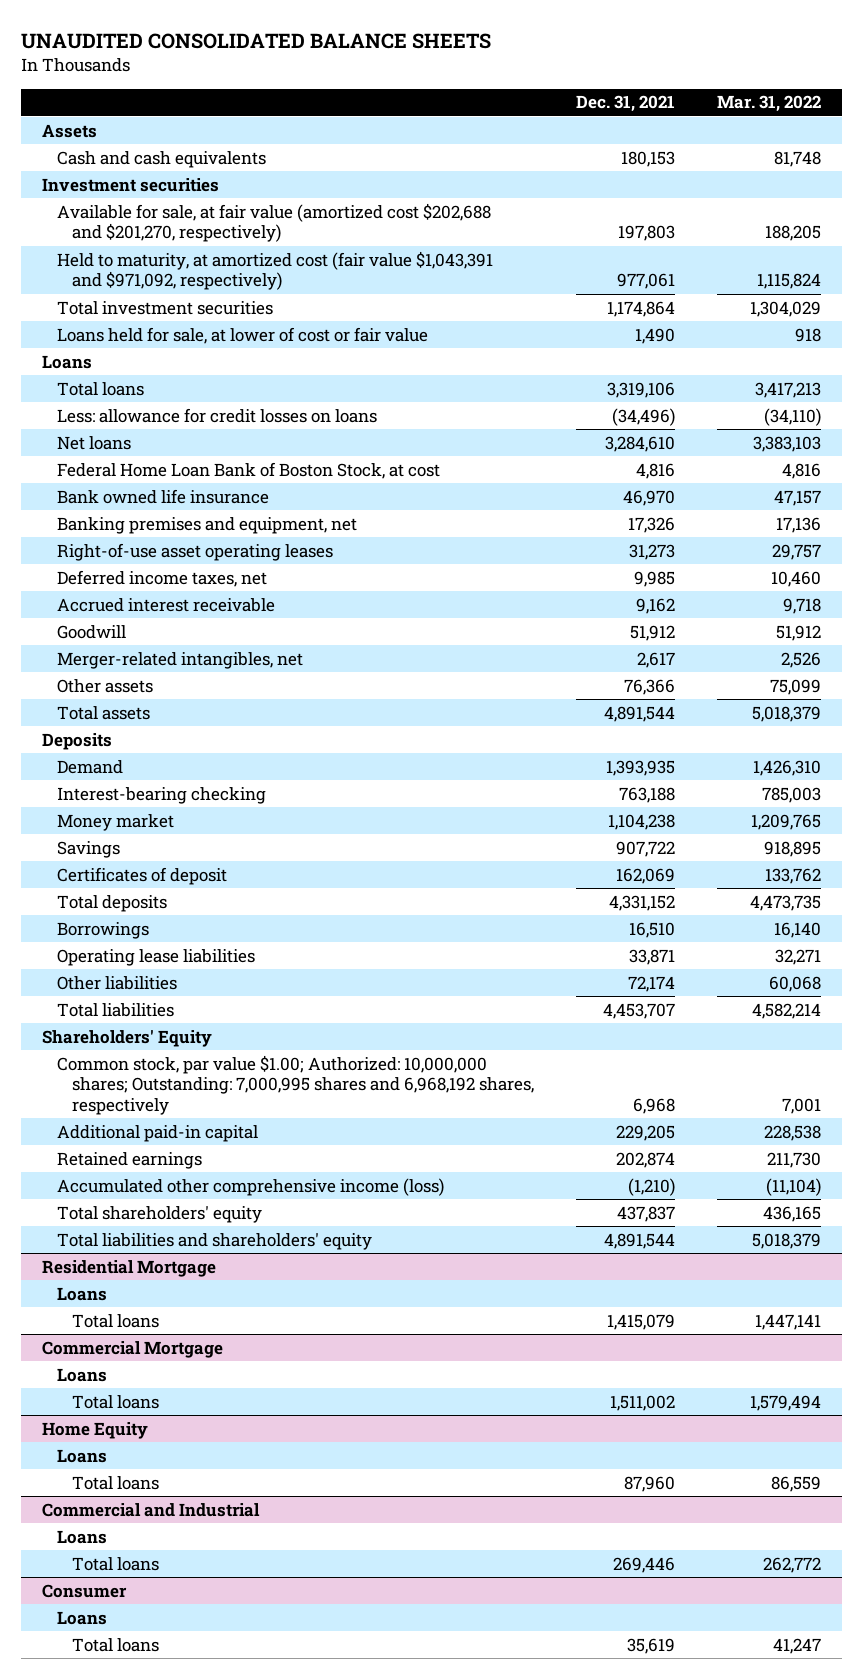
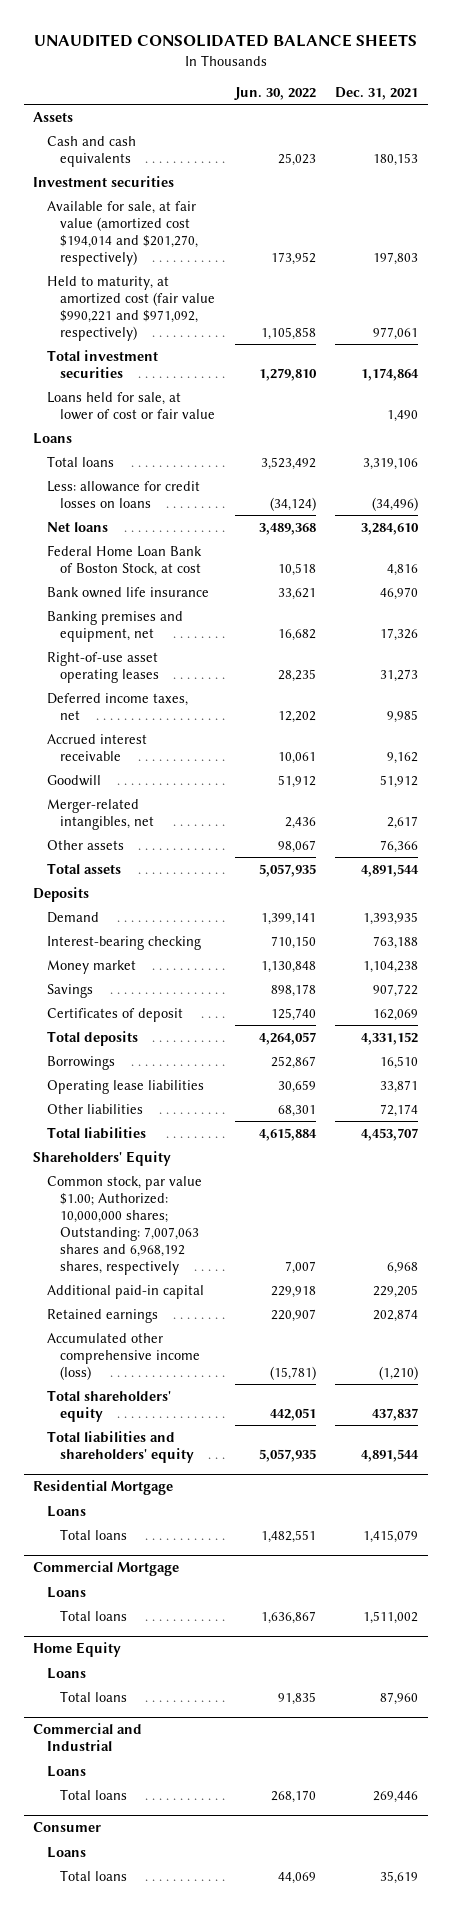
- | Dec. 31, 2021 | Mar. 31, 2022
+ | Jun. 30, 2022 | Dec. 31, 2021
- Available for sale, at fair value (amortized cost $202,688 and $201,270, respectively) | 197,803 | 188,205
- Held to maturity, at amortized cost (fair value $1,043,391 and $971,092, respectively) | 977,061 | 1,115,824
+ Available for sale, at fair value (amortized cost $194,014 and $201,270, respectively) | 173,952 | 197,803
+ Held to maturity, at amortized cost (fair value $990,221 and $971,092, respectively) | 1,105,858 | 977,061
- Common stock, par value $1.00; Authorized: 10,000,000 shares; Outstanding: 7,000,995 shares and 6,968,192 shares, respectively | 6,968 | 7,001
+ Common stock, par value $1.00; Authorized: 10,000,000 shares; Outstanding: 7,007,063 shares and 6,968,192 shares, respectively | 7,007 | 6,968

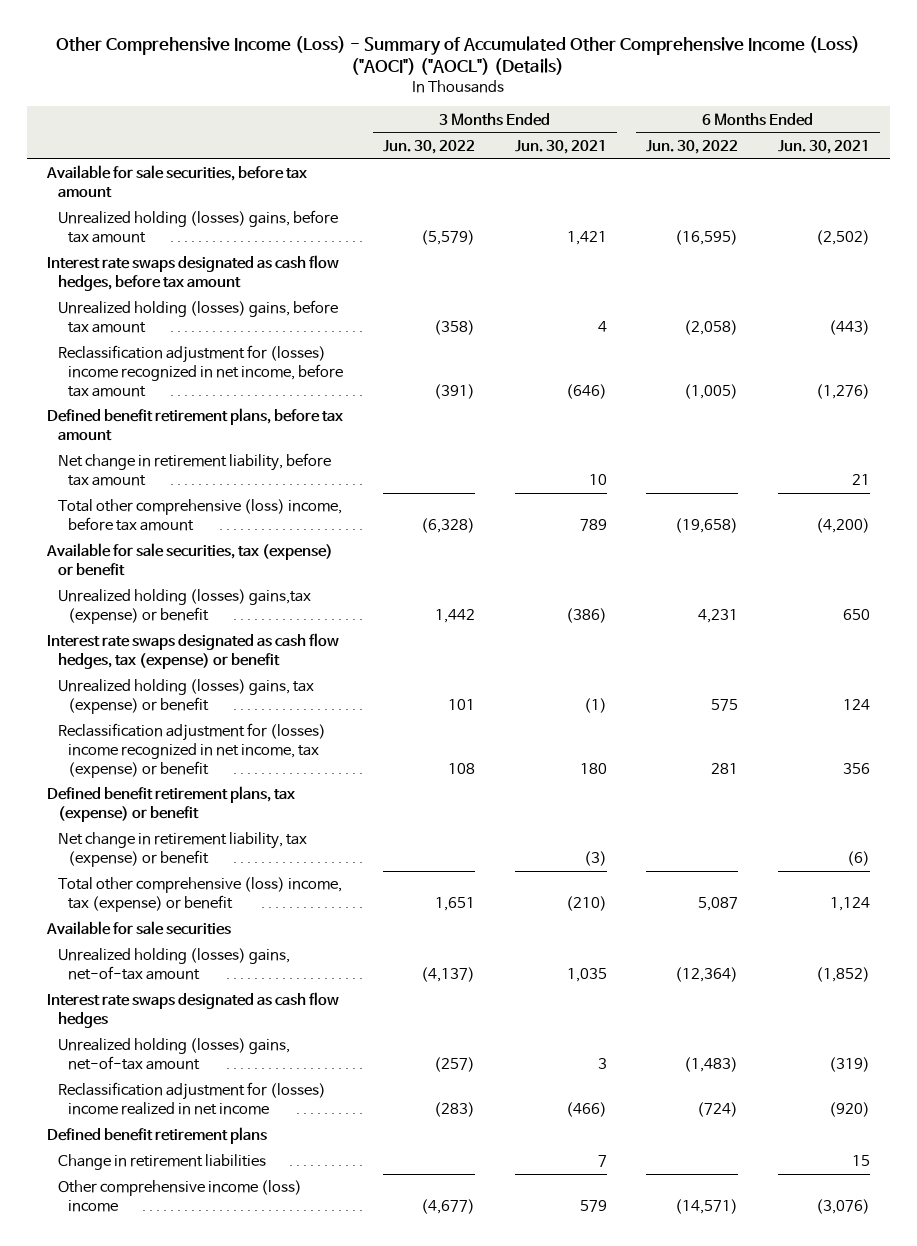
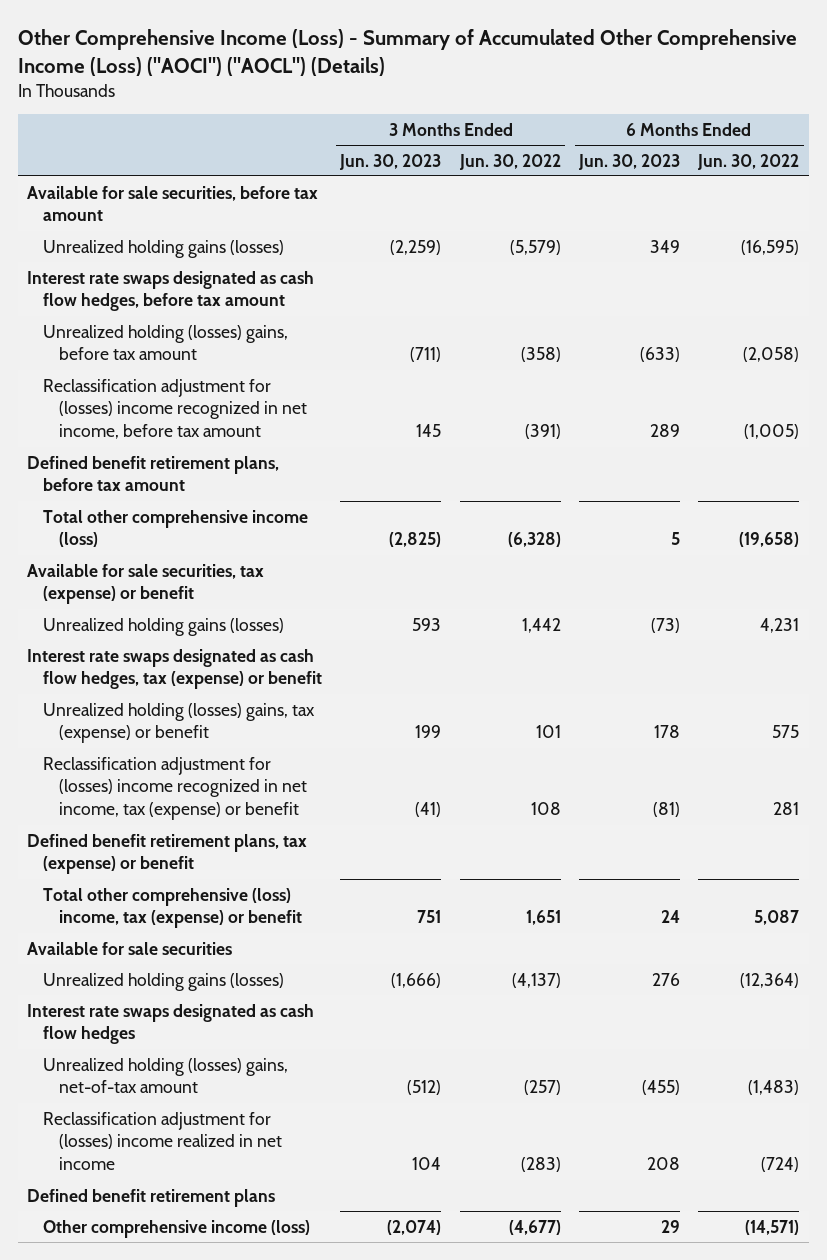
- | 3 Months Ended Jun. 30, 2022 | 3 Months Ended Jun. 30, 2021 | 6 Months Ended Jun. 30, 2022 | 6 Months Ended Jun. 30, 2021
+ | 3 Months Ended Jun. 30, 2023 | 3 Months Ended Jun. 30, 2022 | 6 Months Ended Jun. 30, 2023 | 6 Months Ended Jun. 30, 2022
- Unrealized holding (losses) gains, before tax amount | (5,579) | 1,421 | (16,595) | (2,502)
+ Unrealized holding gains (losses) | (2,259) | (5,579) | 349 | (16,595)
- Net change in retirement liability, before tax amount | | 10 | | 21
- Total other comprehensive (loss) income, before tax amount | (6,328) | 789 | (19,658) | (4,200)
+ Total other comprehensive income (loss) | (2,825) | (6,328) | 5 | (19,658)
- Unrealized holding (losses) gains,tax (expense) or benefit | 1,442 | (386) | 4,231 | 650
+ Unrealized holding gains (losses) | 593 | 1,442 | (73) | 4,231
- Net change in retirement liability, tax (expense) or benefit | | (3) | | (6)
- Unrealized holding (losses) gains, net-of-tax amount | (4,137) | 1,035 | (12,364) | (1,852)
+ Unrealized holding gains (losses) | (1,666) | (4,137) | 276 | (12,364)
- Change in retirement liabilities | | 7 | | 15
- Other comprehensive income (loss) income | (4,677) | 579 | (14,571) | (3,076)
+ Other comprehensive income (loss) | (2,074) | (4,677) | 29 | (14,571)

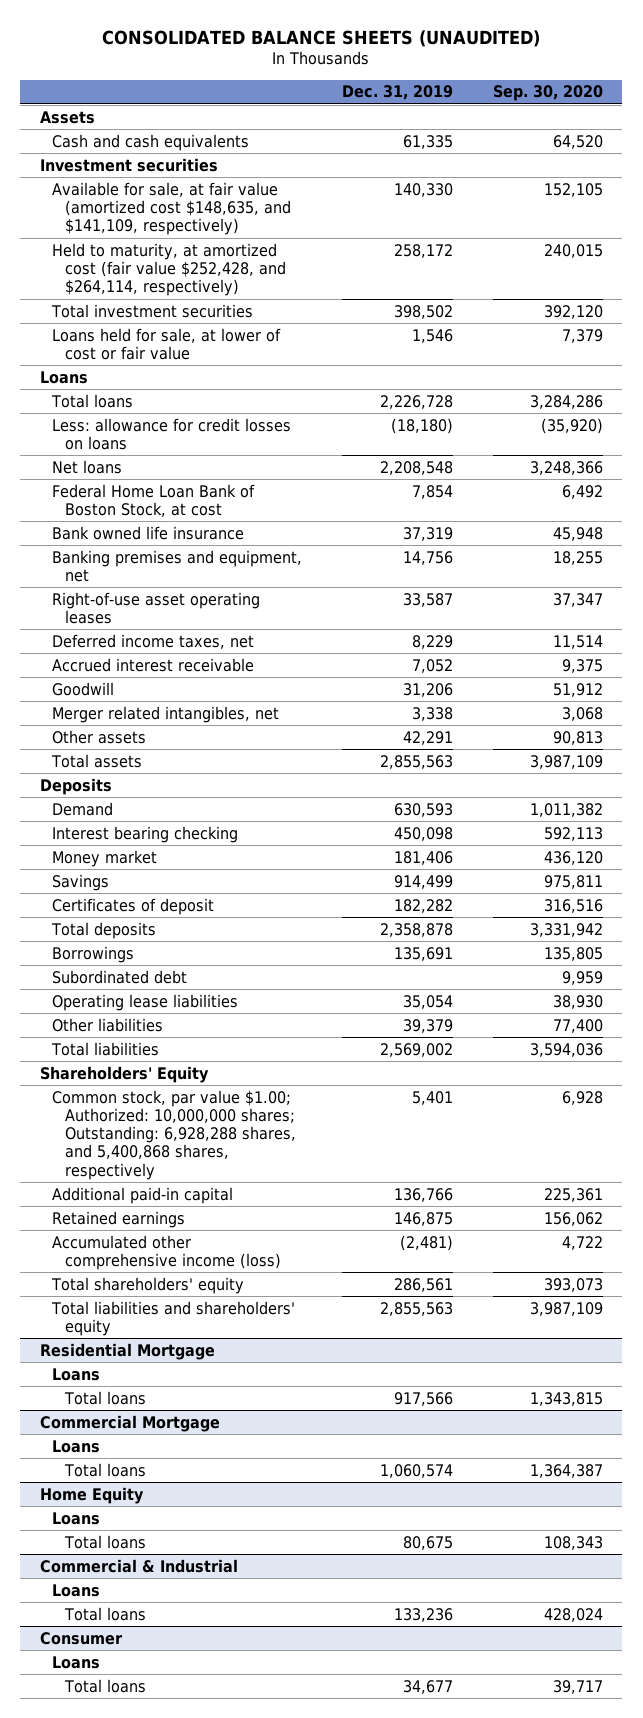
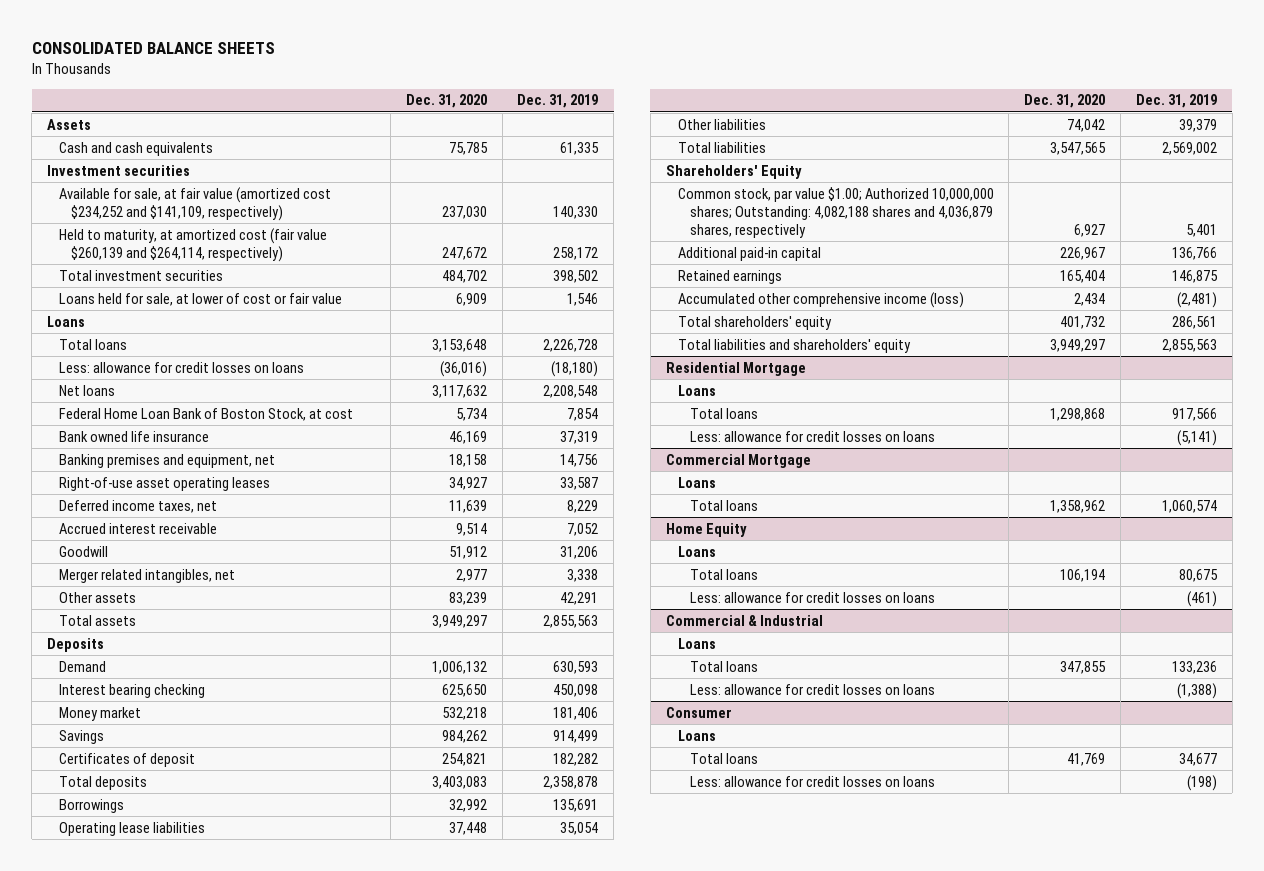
- CONSOLIDATED BALANCE SHEETS (UNAUDITED)
+ CONSOLIDATED BALANCE SHEETS
- | Dec. 31, 2019 | Sep. 30, 2020
+ | Dec. 31, 2020 | Dec. 31, 2019
- Available for sale, at fair value (amortized cost $148,635, and $141,109, respectively) | 140,330 | 152,105
- Held to maturity, at amortized cost (fair value $252,428, and $264,114, respectively) | 258,172 | 240,015
+ Available for sale, at fair value (amortized cost $234,252 and $141,109, respectively) | 237,030 | 140,330
+ Held to maturity, at amortized cost (fair value $260,139 and $264,114, respectively) | 247,672 | 258,172
- Subordinated debt | | 9,959
- Common stock, par value $1.00; Authorized: 10,000,000 shares; Outstanding: 6,928,288 shares, and 5,400,868 shares, respectively | 5,401 | 6,928
+ Common stock, par value $1.00; Authorized 10,000,000 shares; Outstanding: 4,082,188 shares and 4,036,879 shares, respectively | 6,927 | 5,401
@ Residential Mortgage
+ Less: allowance for credit losses on loans | | (5,141)
@ Home Equity
+ Less: allowance for credit losses on loans | | (461)
@ Commercial & Industrial
+ Less: allowance for credit losses on loans | | (1,388)
@ Consumer
+ Less: allowance for credit losses on loans | | (198)

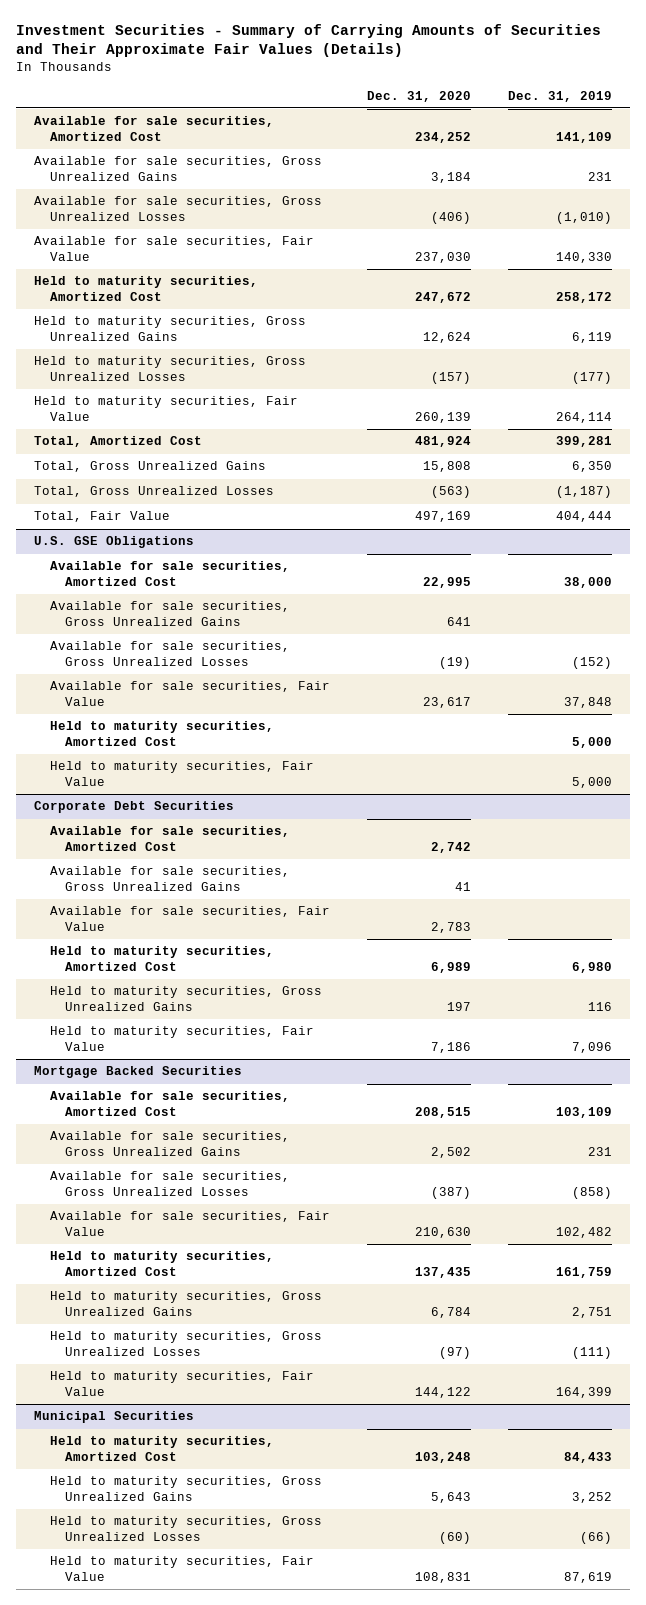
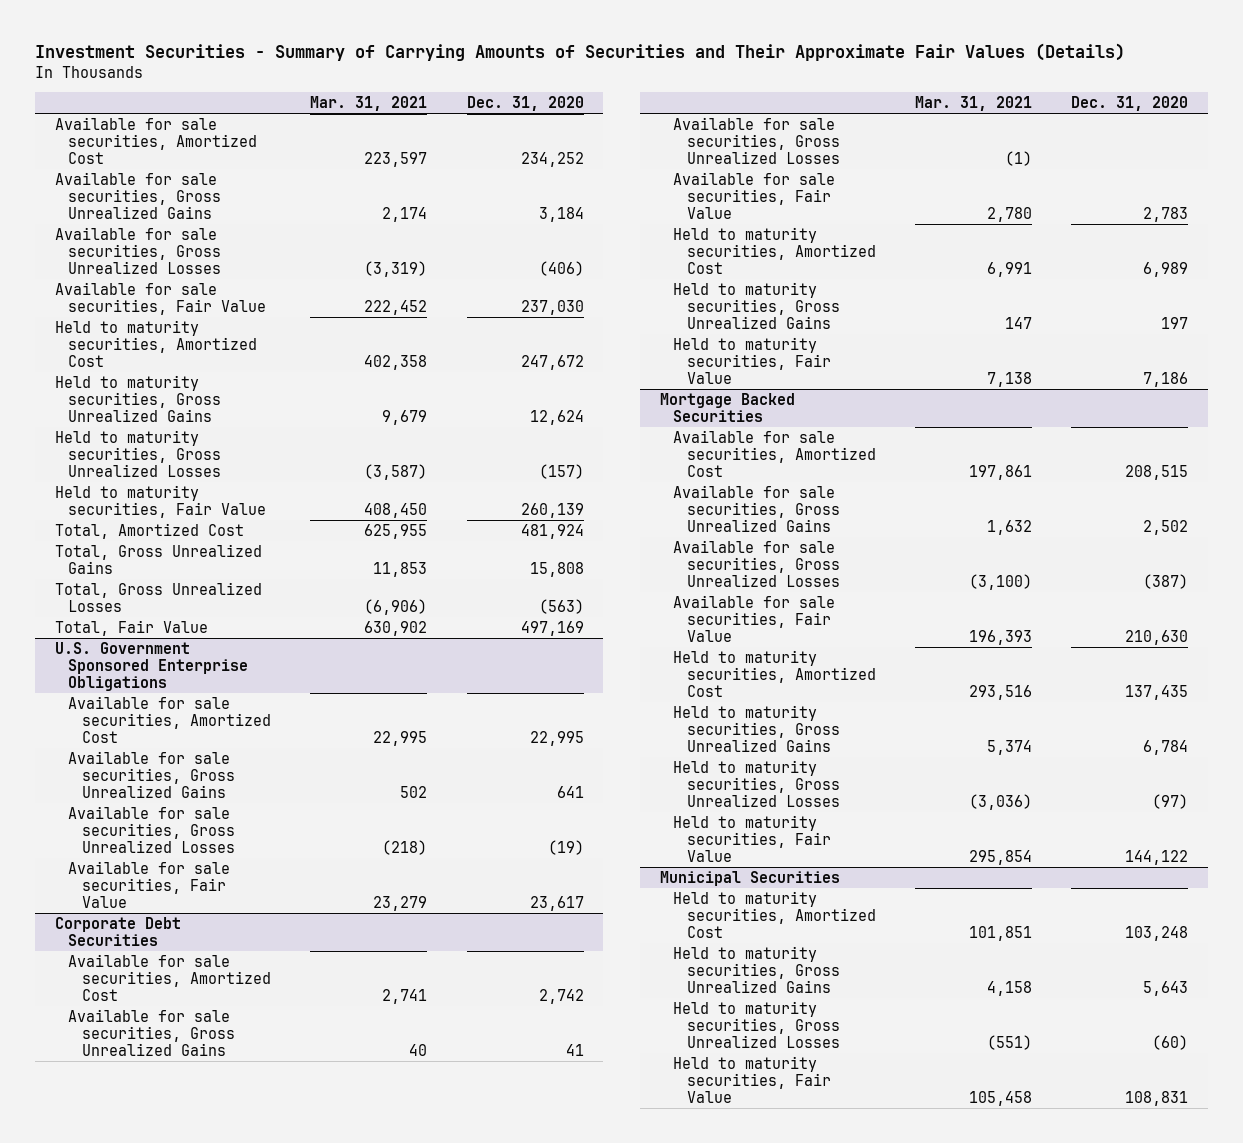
- | Dec. 31, 2020 | Dec. 31, 2019
+ | Mar. 31, 2021 | Dec. 31, 2020
- U.S. GSE Obligations
+ U.S. Government Sponsored Enterprise Obligations
- Held to maturity securities, Amortized Cost | | 5,000
- Held to maturity securities, Fair Value | | 5,000
@ Corporate Debt Securities
+ Available for sale securities, Gross Unrealized Losses | (1) |

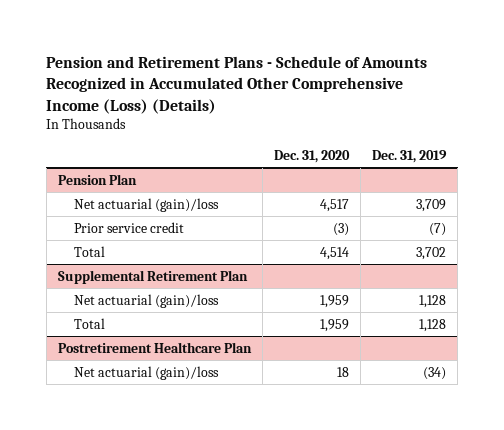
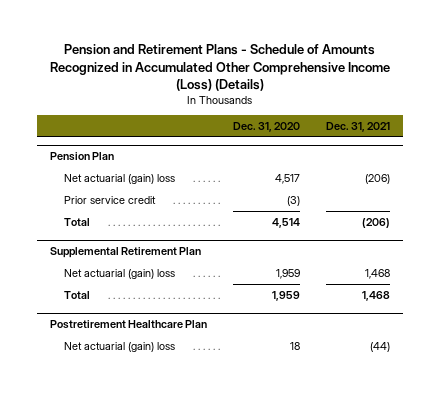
- | Dec. 31, 2020 | Dec. 31, 2019
+ | Dec. 31, 2020 | Dec. 31, 2021
@ Pension Plan
- Net actuarial (gain)/loss | 4,517 | 3,709
+ Net actuarial (gain) loss | 4,517 | (206)
@ Supplemental Retirement Plan
- Net actuarial (gain)/loss | 1,959 | 1,128
+ Net actuarial (gain) loss | 1,959 | 1,468
@ Postretirement Healthcare Plan
- Net actuarial (gain)/loss | 18 | (34)
+ Net actuarial (gain) loss | 18 | (44)

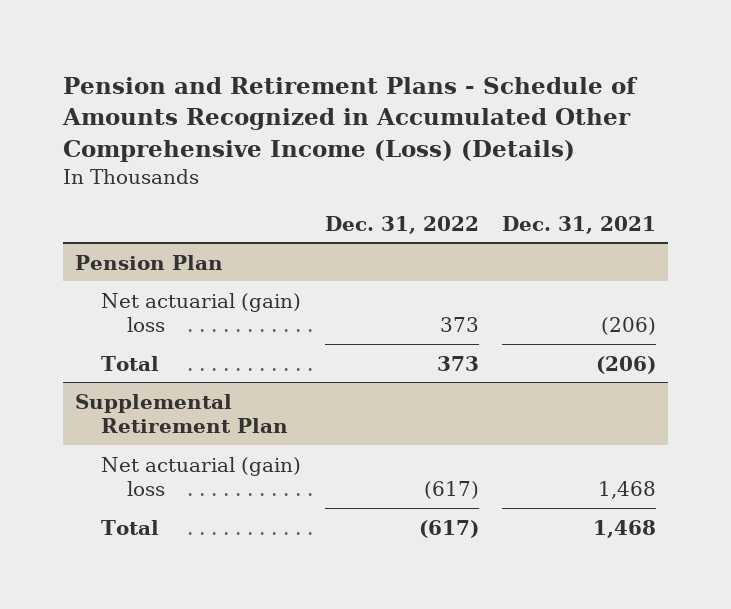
- | Dec. 31, 2020 | Dec. 31, 2021
+ | Dec. 31, 2022 | Dec. 31, 2021
@ Pension Plan
- Prior service credit | (3) |
- Postretirement Healthcare Plan
- Net actuarial (gain) loss | 18 | (44)

